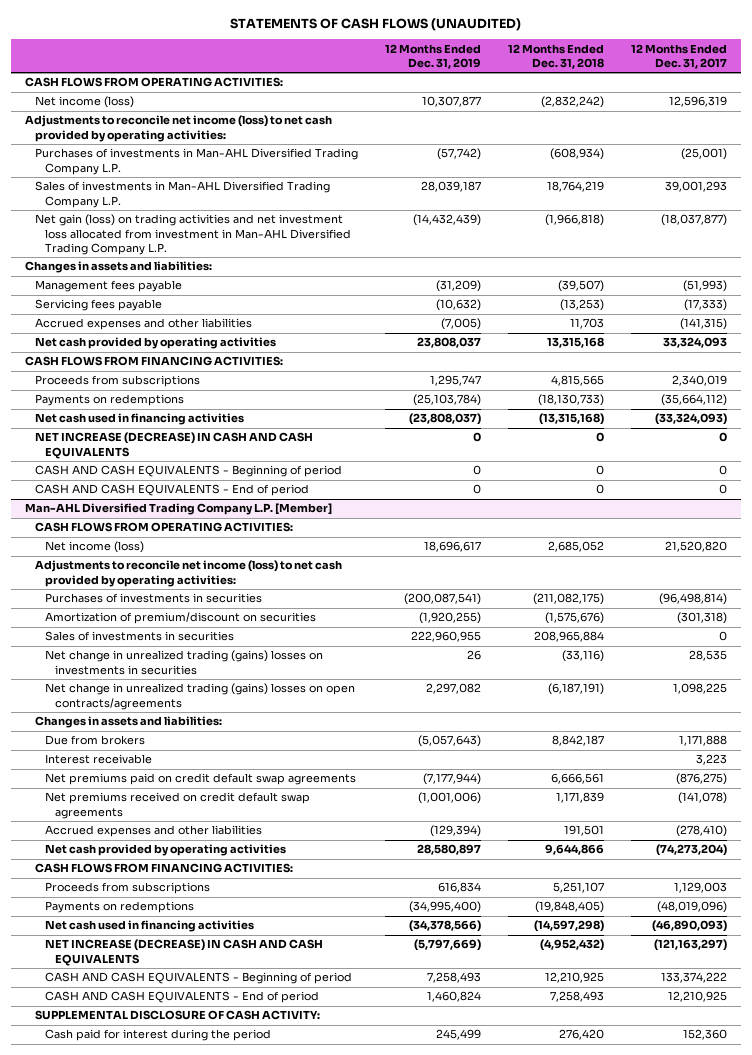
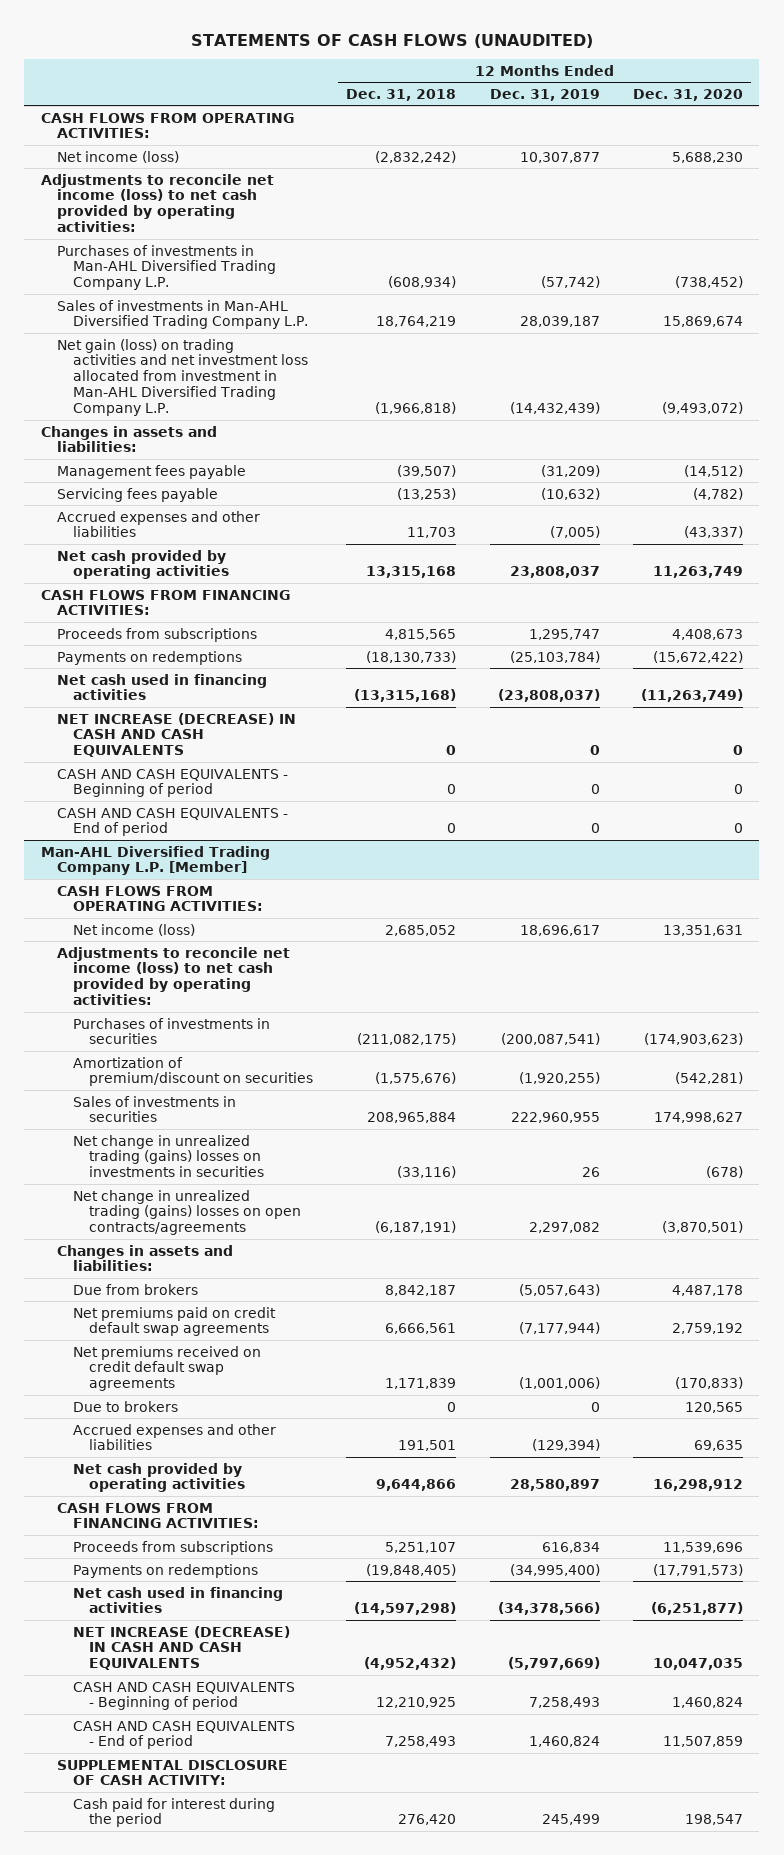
- | 12 Months Ended Dec. 31, 2019 | 12 Months Ended Dec. 31, 2018 | 12 Months Ended Dec. 31, 2017
+ | 12 Months Ended Dec. 31, 2018 | 12 Months Ended Dec. 31, 2019 | 12 Months Ended Dec. 31, 2020
@ Man-AHL Diversified Trading Company L.P. [Member]
- Interest receivable | | | 3,223
+ Due to brokers | 0 | 0 | 120,565

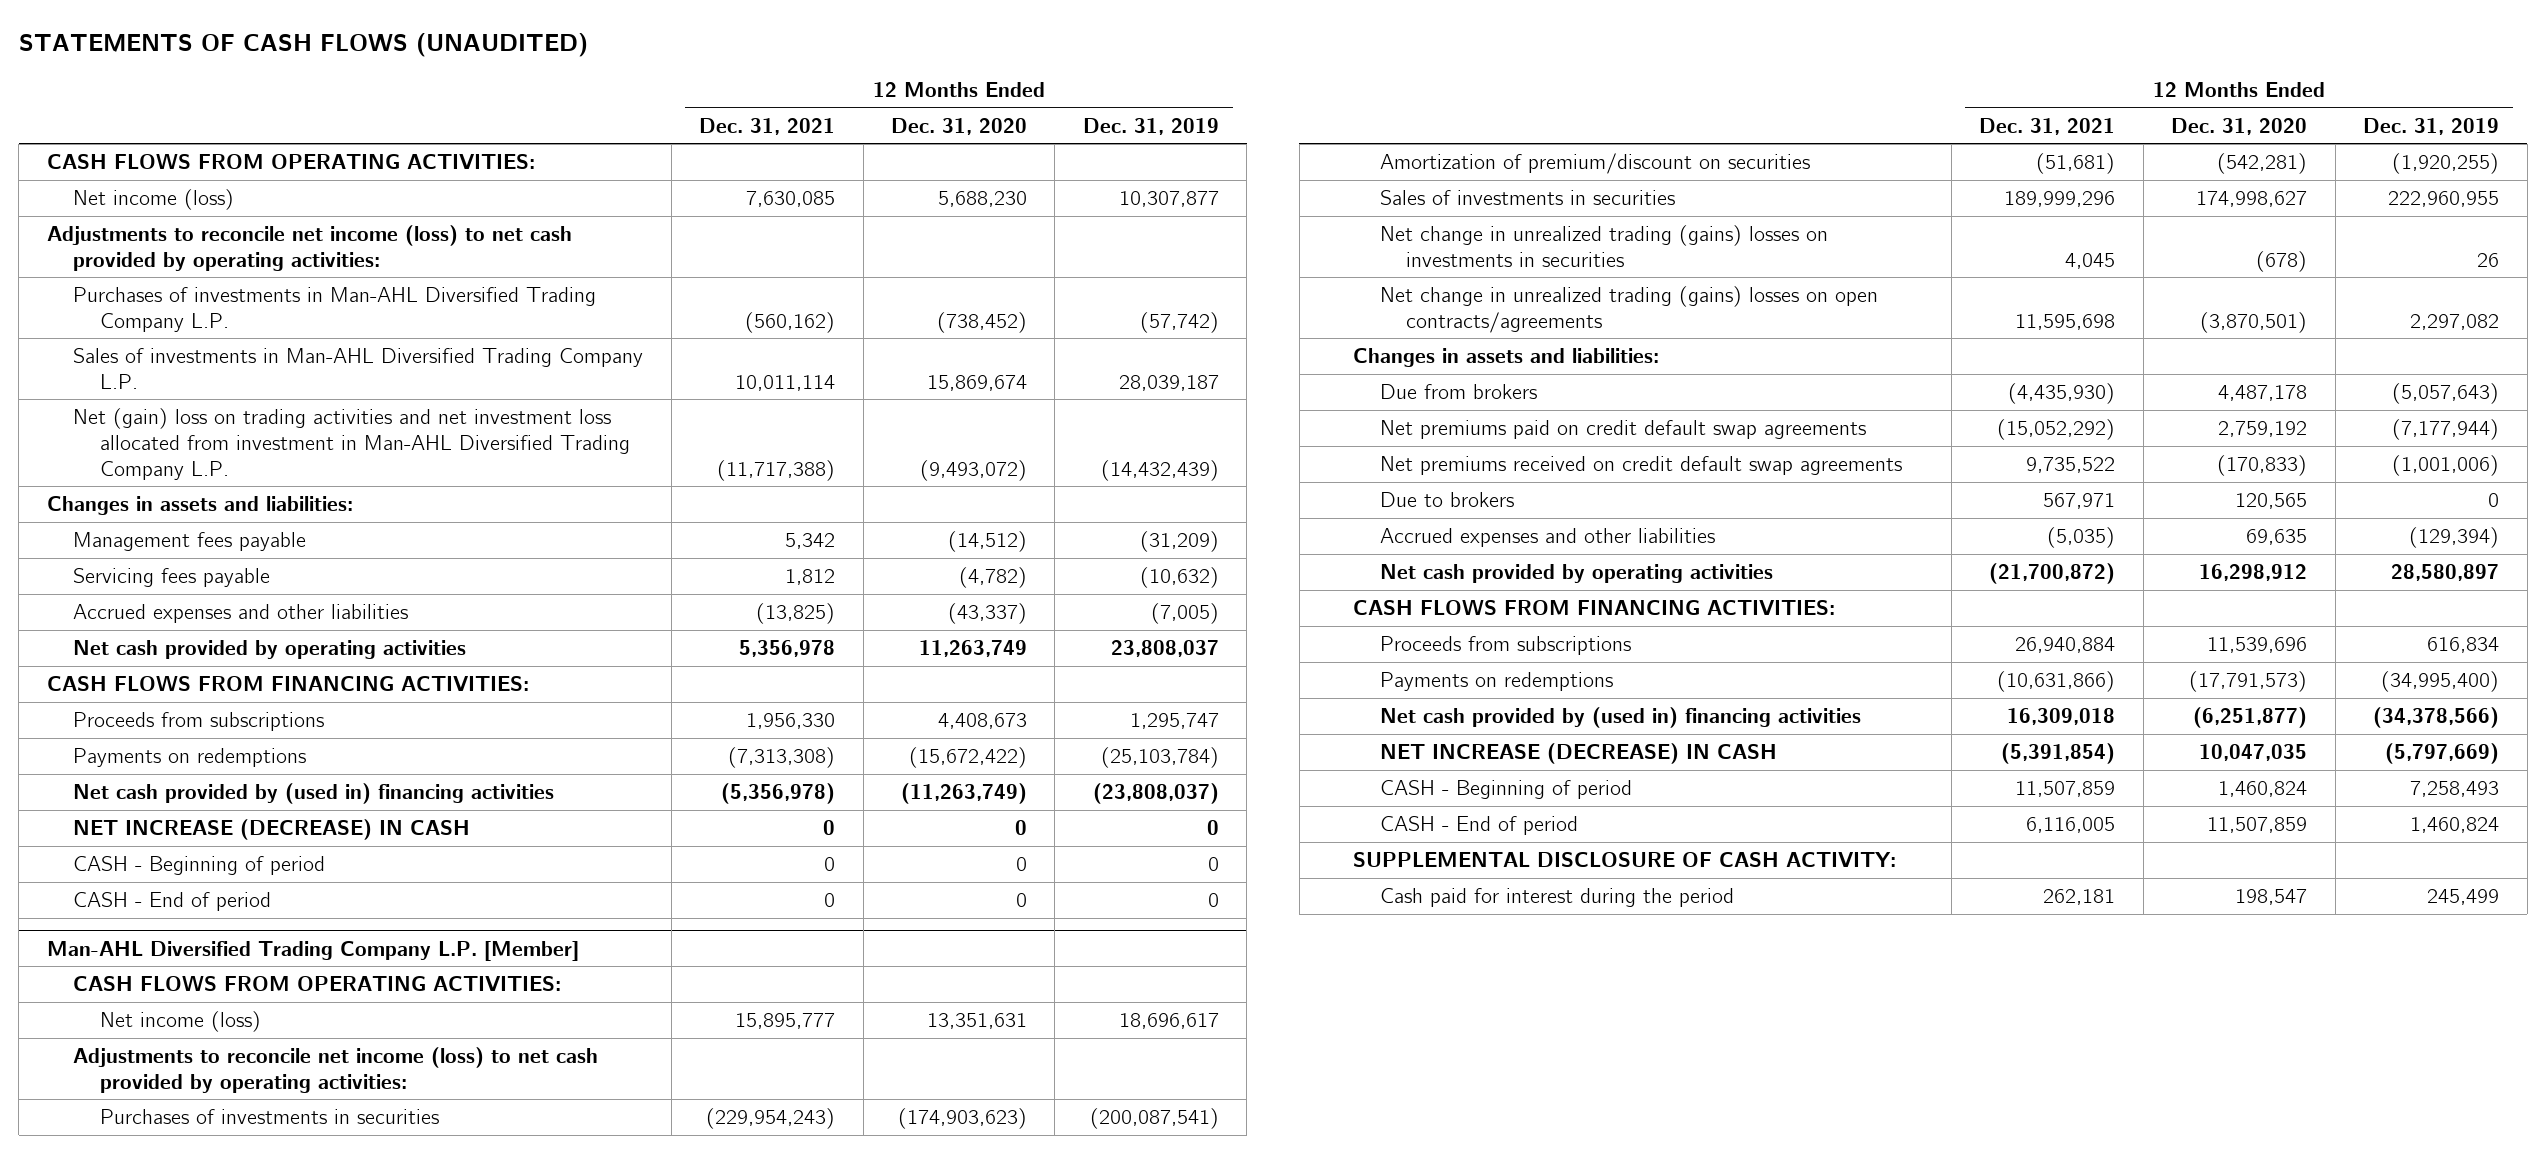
- | 12 Months Ended Dec. 31, 2018 | 12 Months Ended Dec. 31, 2019 | 12 Months Ended Dec. 31, 2020
+ | 12 Months Ended Dec. 31, 2021 | 12 Months Ended Dec. 31, 2020 | 12 Months Ended Dec. 31, 2019
- Net gain (loss) on trading activities and net investment loss allocated from investment in Man-AHL Diversified Trading Company L.P. | (1,966,818) | (14,432,439) | (9,493,072)
+ Net (gain) loss on trading activities and net investment loss allocated from investment in Man-AHL Diversified Trading Company L.P. | (11,717,388) | (9,493,072) | (14,432,439)
- Net cash used in financing activities | (13,315,168) | (23,808,037) | (11,263,749)
- NET INCREASE (DECREASE) IN CASH AND CASH EQUIVALENTS | 0 | 0 | 0
- CASH AND CASH EQUIVALENTS - Beginning of period | 0 | 0 | 0
- CASH AND CASH EQUIVALENTS - End of period | 0 | 0 | 0
+ Net cash provided by (used in) financing activities | (5,356,978) | (11,263,749) | (23,808,037)
+ NET INCREASE (DECREASE) IN CASH | 0 | 0 | 0
+ CASH - Beginning of period | 0 | 0 | 0
+ CASH - End of period | 0 | 0 | 0
@ Man-AHL Diversified Trading Company L.P. [Member]
- Net cash used in financing activities | (14,597,298) | (34,378,566) | (6,251,877)
- NET INCREASE (DECREASE) IN CASH AND CASH EQUIVALENTS | (4,952,432) | (5,797,669) | 10,047,035
- CASH AND CASH EQUIVALENTS - Beginning of period | 12,210,925 | 7,258,493 | 1,460,824
- CASH AND CASH EQUIVALENTS - End of period | 7,258,493 | 1,460,824 | 11,507,859
+ Net cash provided by (used in) financing activities | 16,309,018 | (6,251,877) | (34,378,566)
+ NET INCREASE (DECREASE) IN CASH | (5,391,854) | 10,047,035 | (5,797,669)
+ CASH - Beginning of period | 11,507,859 | 1,460,824 | 7,258,493
+ CASH - End of period | 6,116,005 | 11,507,859 | 1,460,824

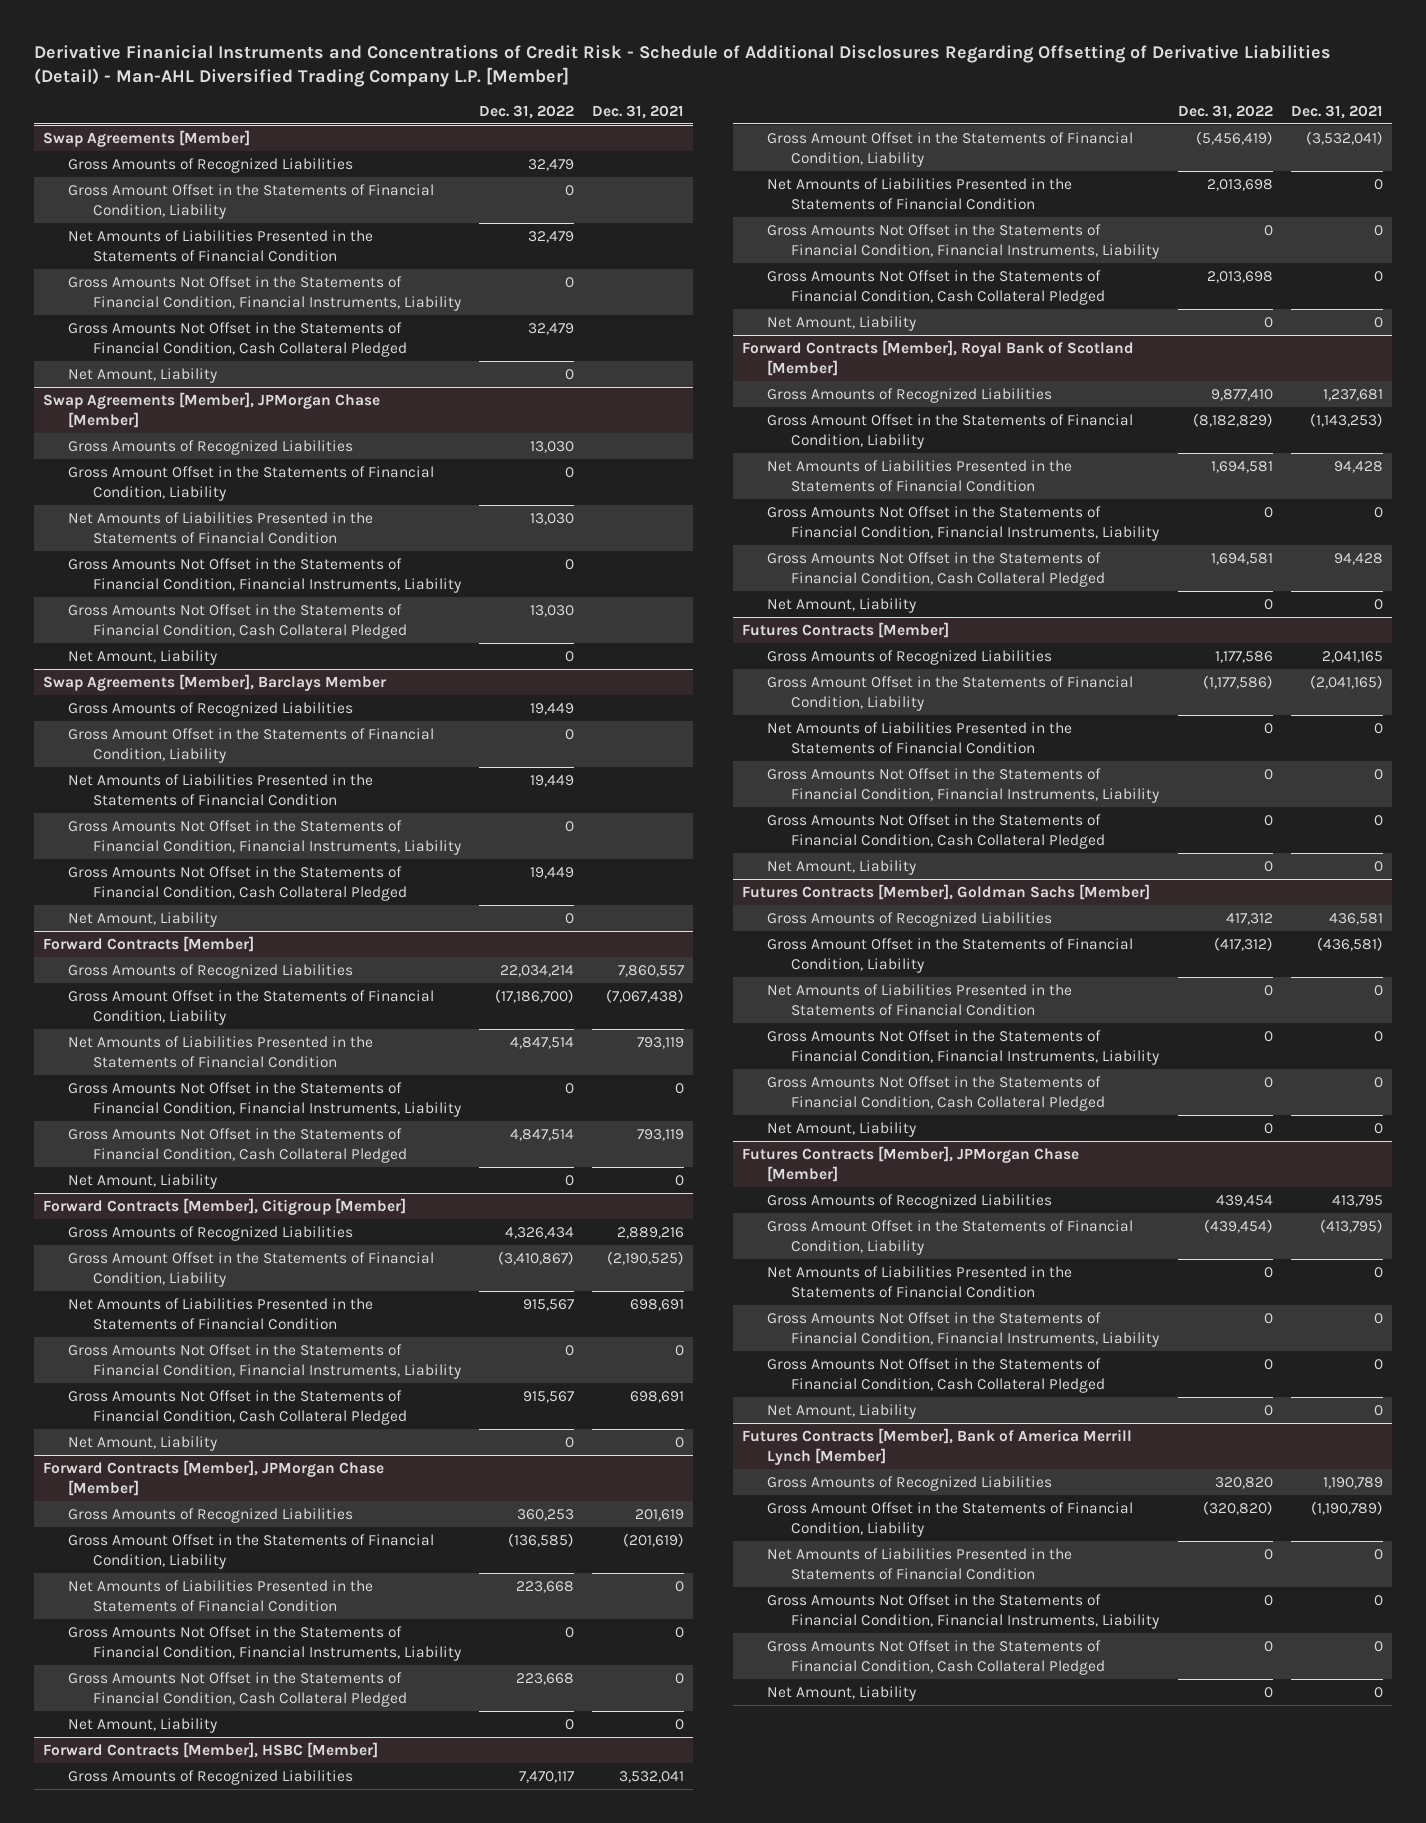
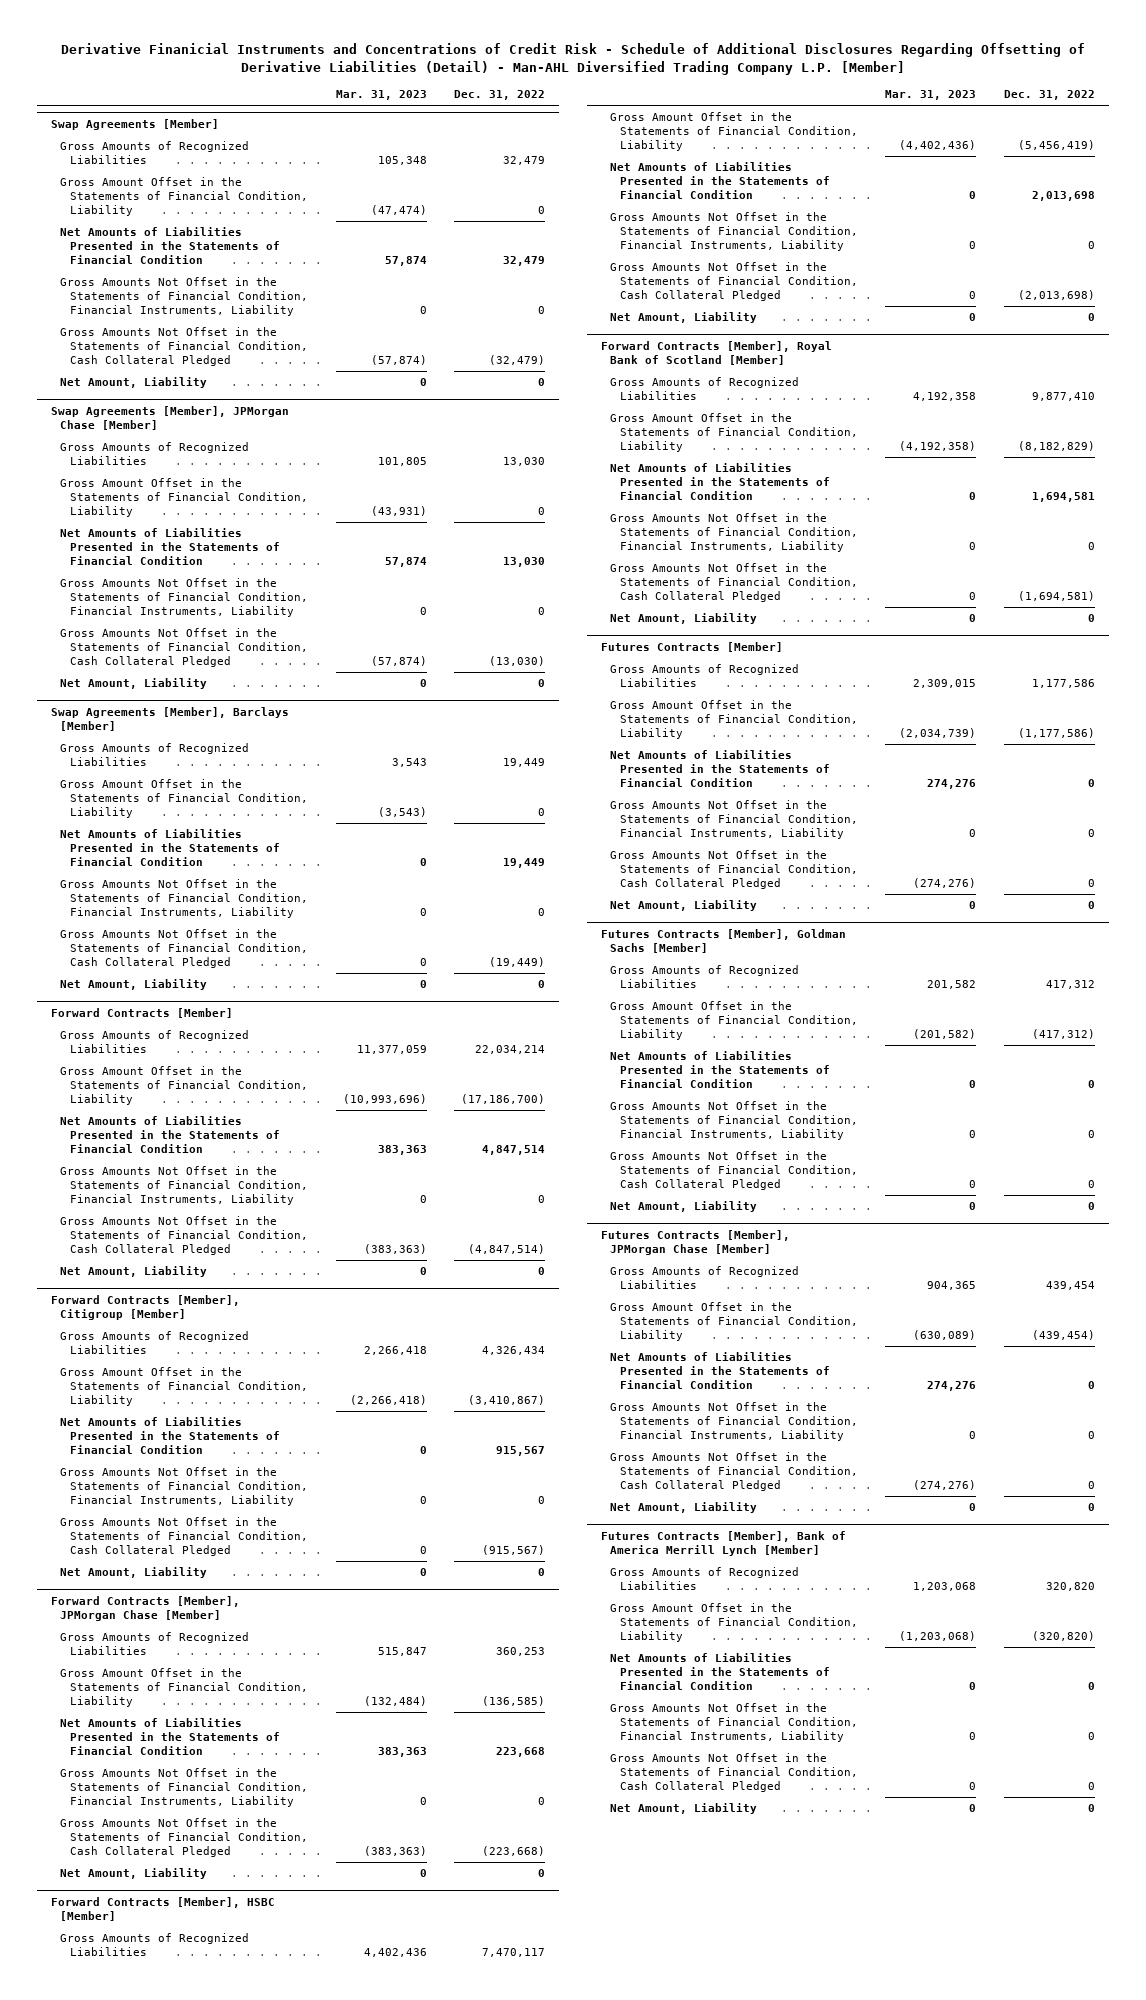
- | Dec. 31, 2022 | Dec. 31, 2021
+ | Mar. 31, 2023 | Dec. 31, 2022
@ Swap Agreements [Member]
- Gross Amounts Not Offset in the Statements of Financial Condition, Cash Collateral Pledged | 32,479 |
+ Gross Amounts Not Offset in the Statements of Financial Condition, Cash Collateral Pledged | (57,874) | (32,479)
@ Swap Agreements [Member], JPMorgan Chase [Member]
- Gross Amounts Not Offset in the Statements of Financial Condition, Cash Collateral Pledged | 13,030 |
+ Gross Amounts Not Offset in the Statements of Financial Condition, Cash Collateral Pledged | (57,874) | (13,030)
- Swap Agreements [Member], Barclays Member
+ Swap Agreements [Member], Barclays [Member]
- Gross Amounts Not Offset in the Statements of Financial Condition, Cash Collateral Pledged | 19,449 |
+ Gross Amounts Not Offset in the Statements of Financial Condition, Cash Collateral Pledged | 0 | (19,449)
@ Forward Contracts [Member]
- Gross Amounts Not Offset in the Statements of Financial Condition, Cash Collateral Pledged | 4,847,514 | 793,119
+ Gross Amounts Not Offset in the Statements of Financial Condition, Cash Collateral Pledged | (383,363) | (4,847,514)
@ Forward Contracts [Member], Citigroup [Member]
- Gross Amounts Not Offset in the Statements of Financial Condition, Cash Collateral Pledged | 915,567 | 698,691
+ Gross Amounts Not Offset in the Statements of Financial Condition, Cash Collateral Pledged | 0 | (915,567)
@ Forward Contracts [Member], JPMorgan Chase [Member]
- Gross Amounts Not Offset in the Statements of Financial Condition, Cash Collateral Pledged | 223,668 | 0
+ Gross Amounts Not Offset in the Statements of Financial Condition, Cash Collateral Pledged | (383,363) | (223,668)
@ Forward Contracts [Member], HSBC [Member]
- Gross Amounts Not Offset in the Statements of Financial Condition, Cash Collateral Pledged | 2,013,698 | 0
+ Gross Amounts Not Offset in the Statements of Financial Condition, Cash Collateral Pledged | 0 | (2,013,698)
@ Forward Contracts [Member], Royal Bank of Scotland [Member]
- Gross Amounts Not Offset in the Statements of Financial Condition, Cash Collateral Pledged | 1,694,581 | 94,428
+ Gross Amounts Not Offset in the Statements of Financial Condition, Cash Collateral Pledged | 0 | (1,694,581)

